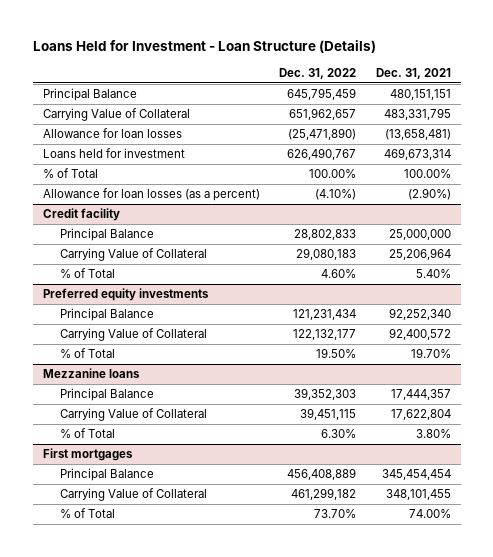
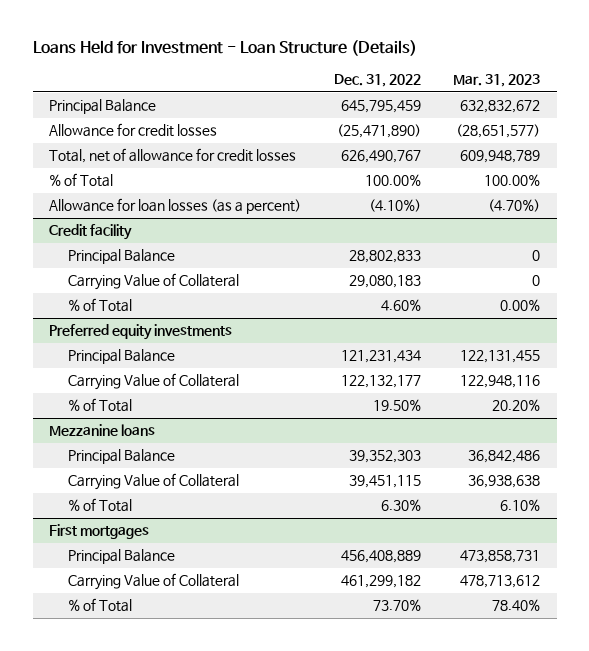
- | Dec. 31, 2022 | Dec. 31, 2021
+ | Dec. 31, 2022 | Mar. 31, 2023
- Carrying Value of Collateral | 651,962,657 | 483,331,795
- Allowance for loan losses | (25,471,890) | (13,658,481)
- Loans held for investment | 626,490,767 | 469,673,314
+ Allowance for credit losses | (25,471,890) | (28,651,577)
+ Total, net of allowance for credit losses | 626,490,767 | 609,948,789

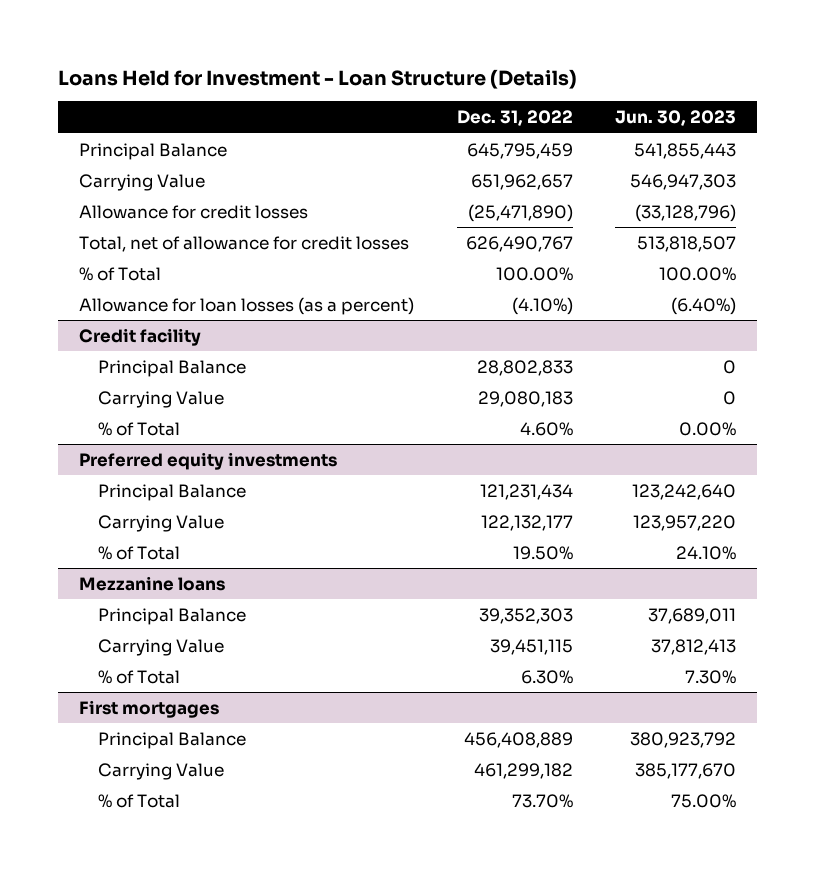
- | Dec. 31, 2022 | Mar. 31, 2023
+ | Dec. 31, 2022 | Jun. 30, 2023
+ Carrying Value | 651,962,657 | 546,947,303
@ Credit facility
- Carrying Value of Collateral | 29,080,183 | 0
+ Carrying Value | 29,080,183 | 0
@ Preferred equity investments
- Carrying Value of Collateral | 122,132,177 | 122,948,116
+ Carrying Value | 122,132,177 | 123,957,220
@ Mezzanine loans
- Carrying Value of Collateral | 39,451,115 | 36,938,638
+ Carrying Value | 39,451,115 | 37,812,413
@ First mortgages
- Carrying Value of Collateral | 461,299,182 | 478,713,612
+ Carrying Value | 461,299,182 | 385,177,670

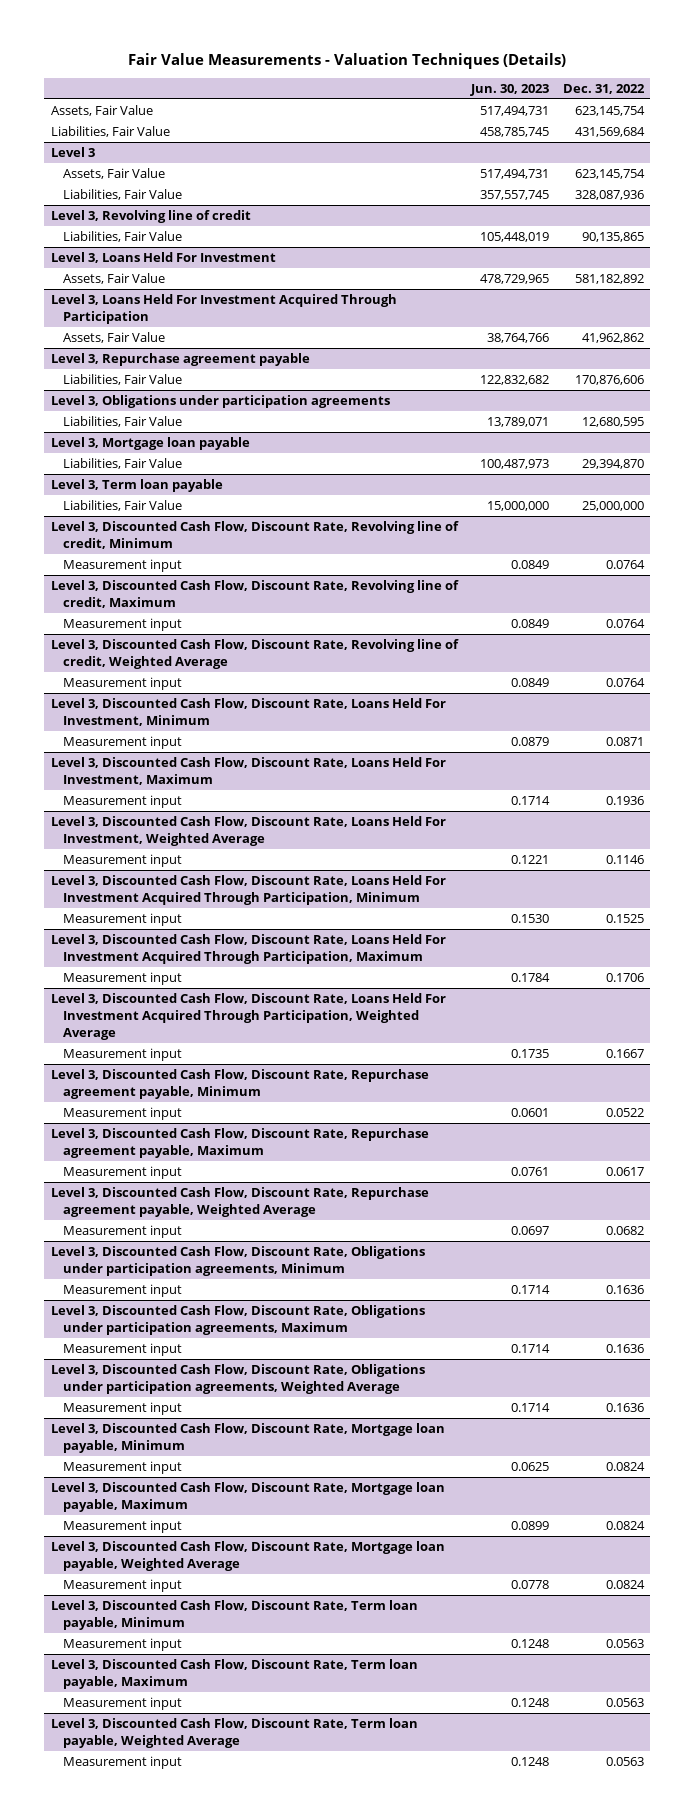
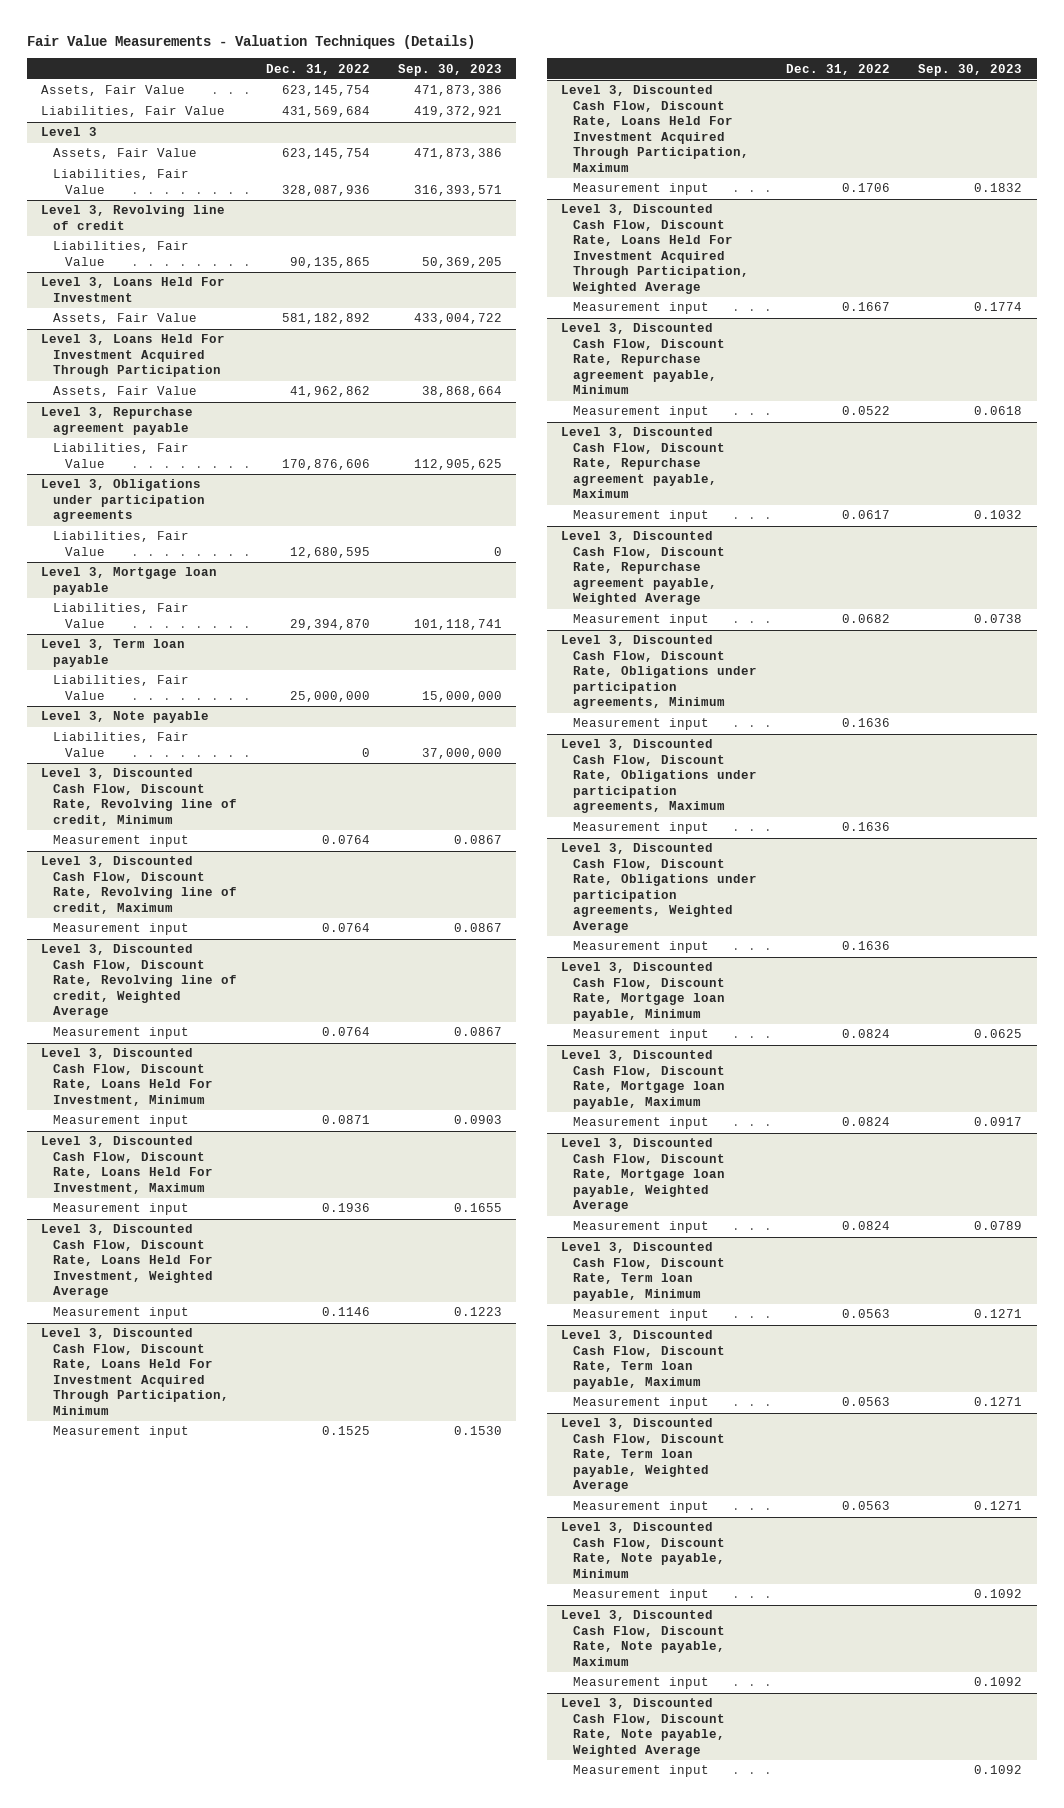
- | Jun. 30, 2023 | Dec. 31, 2022
+ | Dec. 31, 2022 | Sep. 30, 2023
+ Level 3, Note payable
+ Liabilities, Fair Value | 0 | 37,000,000
+ Level 3, Discounted Cash Flow, Discount Rate, Note payable, Minimum
+ Measurement input | | 0.1092
+ Level 3, Discounted Cash Flow, Discount Rate, Note payable, Maximum
+ Measurement input | | 0.1092
+ Level 3, Discounted Cash Flow, Discount Rate, Note payable, Weighted Average
+ Measurement input | | 0.1092

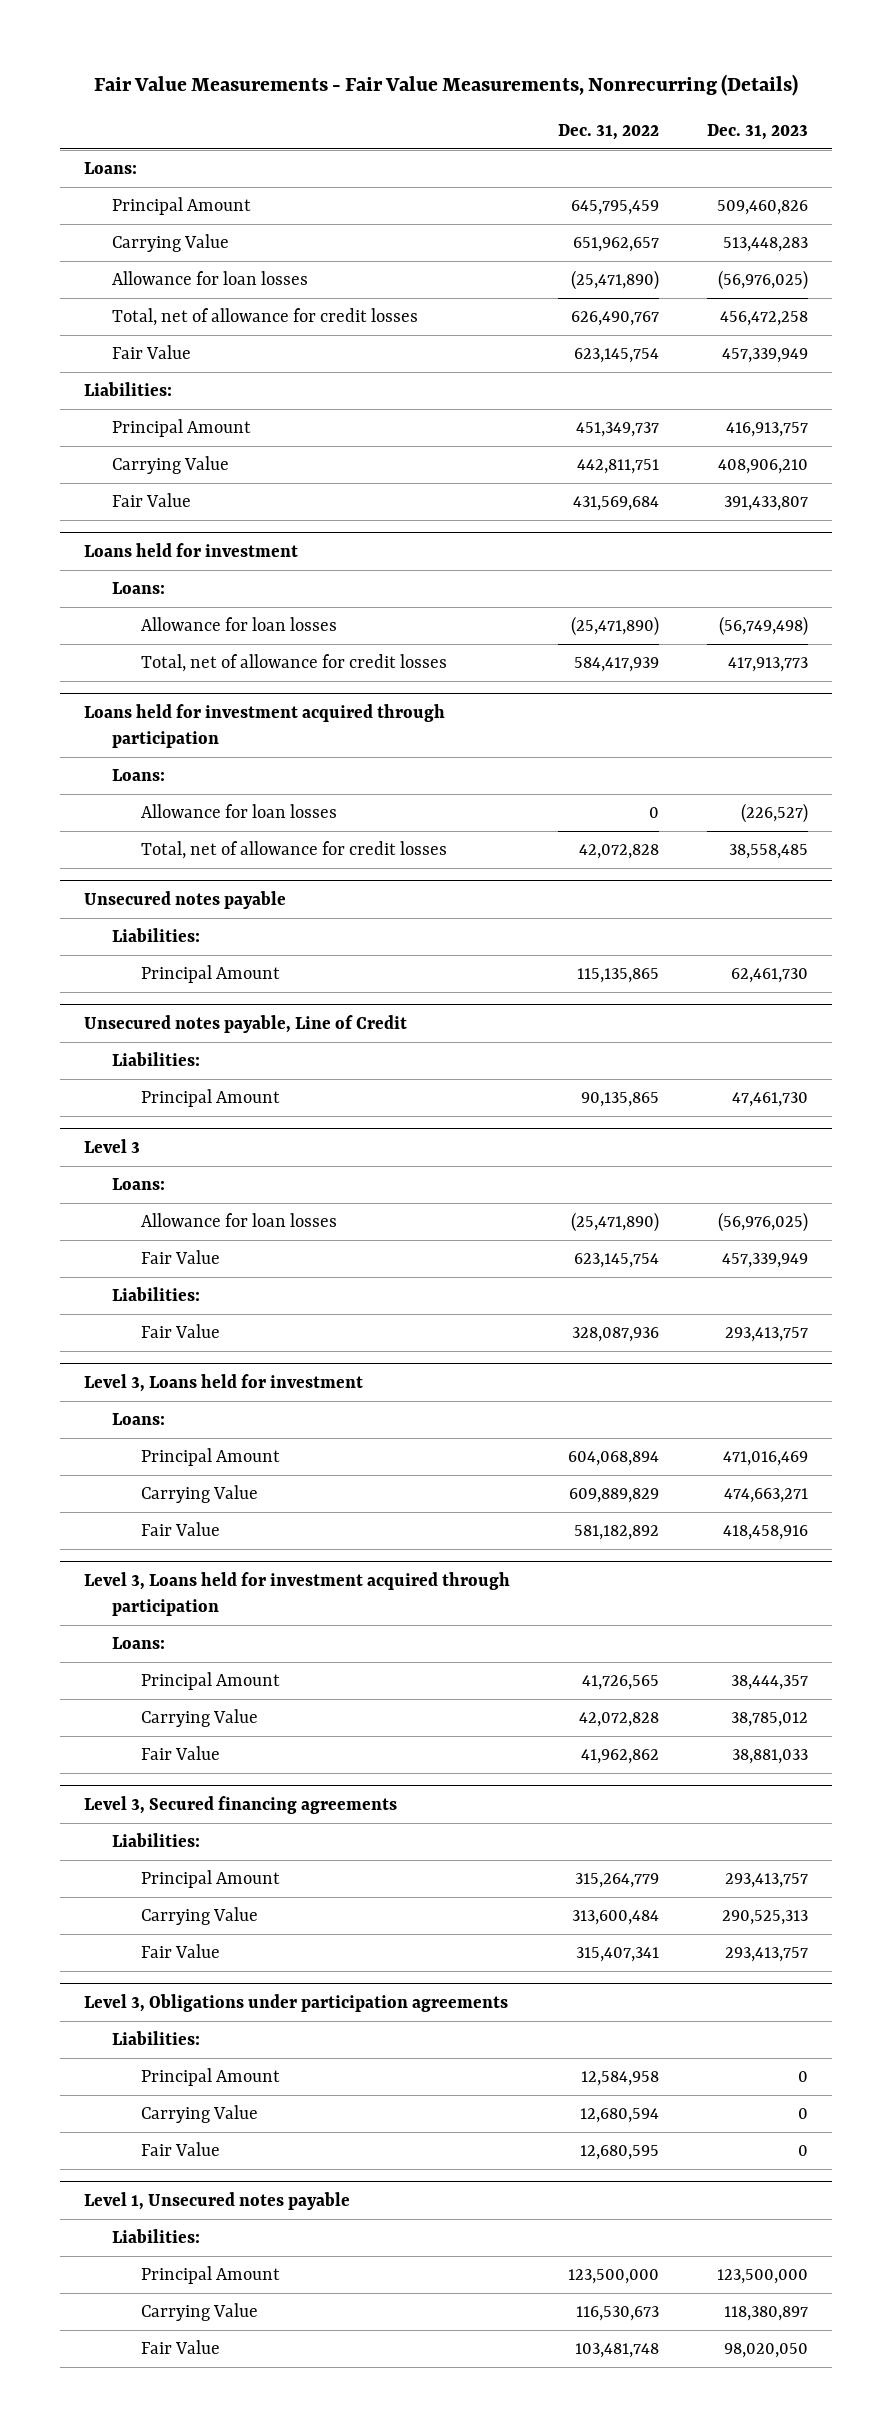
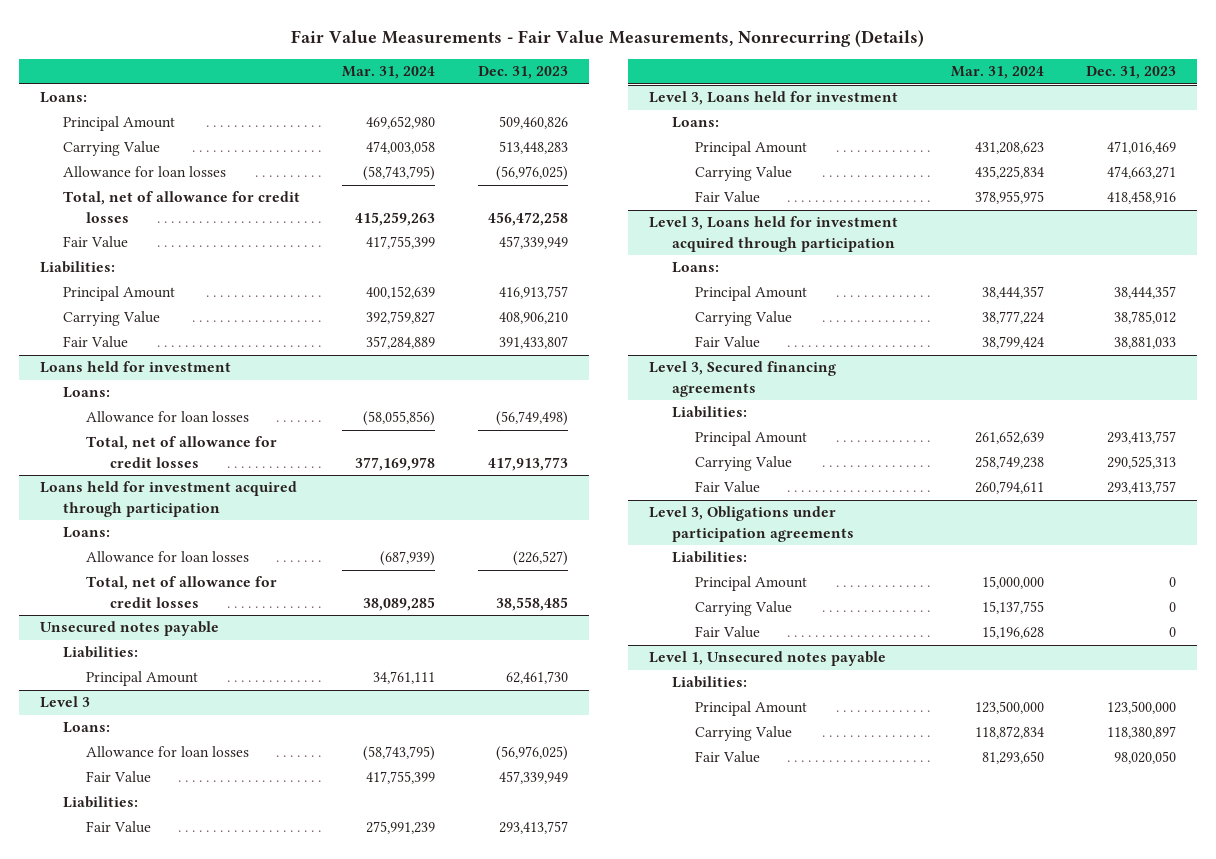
- | Dec. 31, 2022 | Dec. 31, 2023
+ | Mar. 31, 2024 | Dec. 31, 2023
- Unsecured notes payable, Line of Credit
- Liabilities:
- Principal Amount | 90,135,865 | 47,461,730

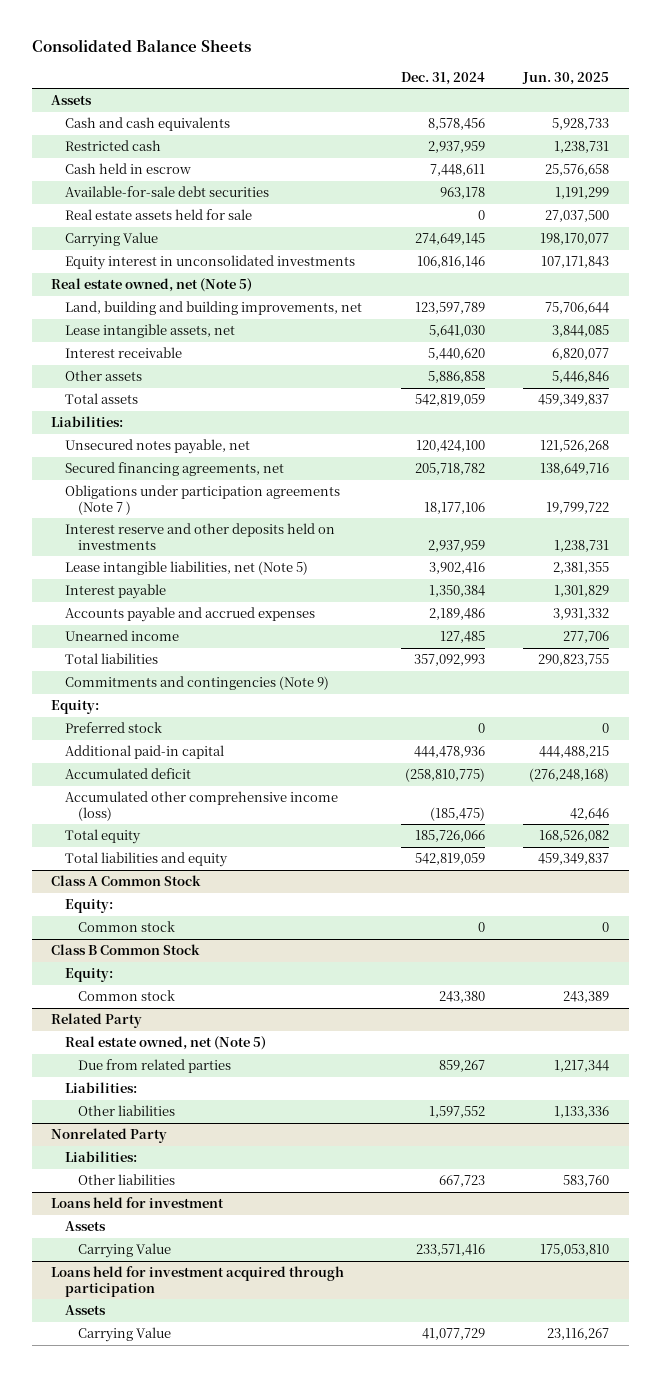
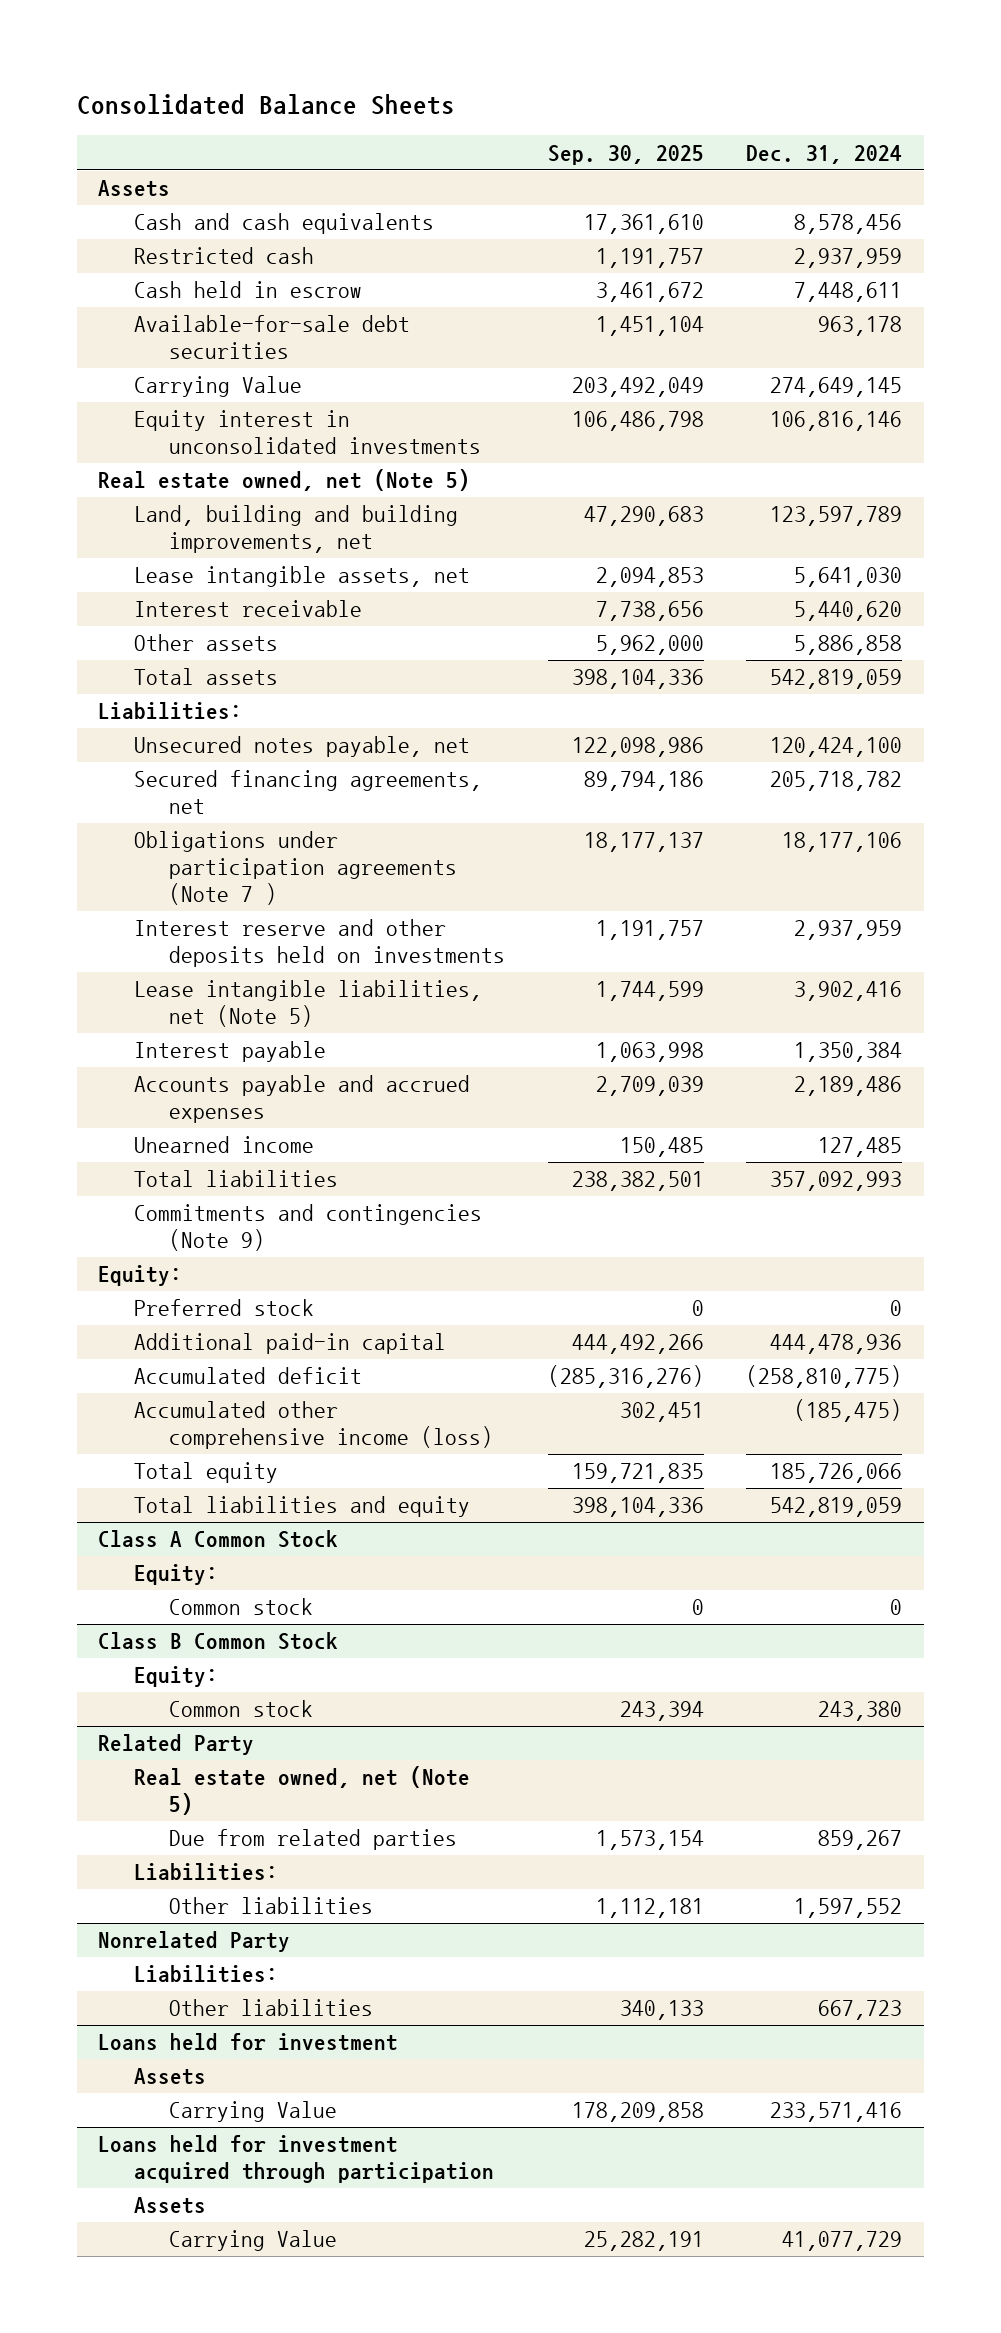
- | Dec. 31, 2024 | Jun. 30, 2025
+ | Sep. 30, 2025 | Dec. 31, 2024
- Real estate assets held for sale | 0 | 27,037,500

